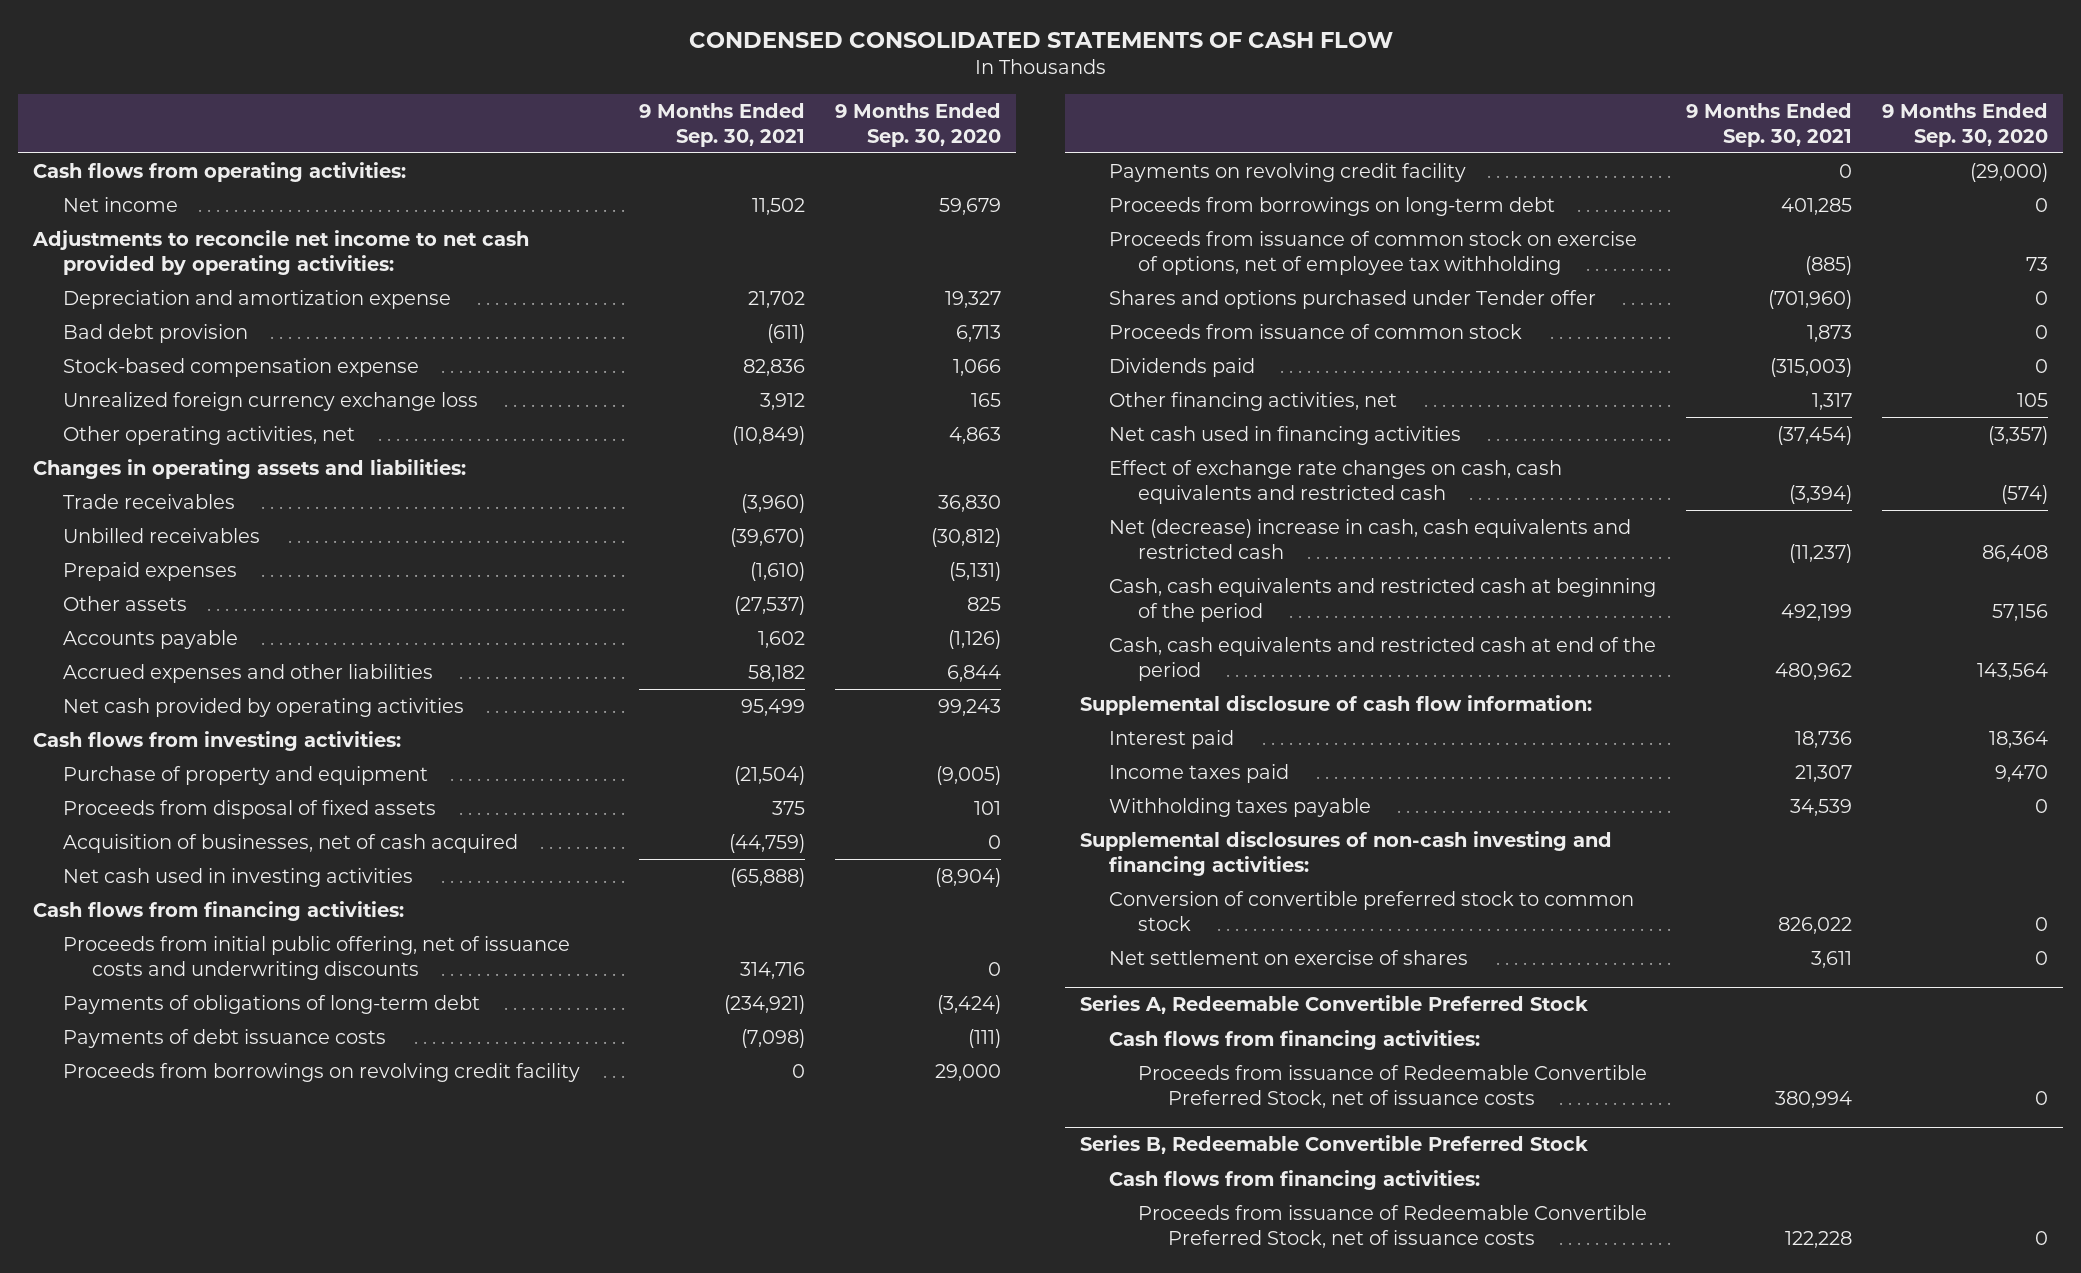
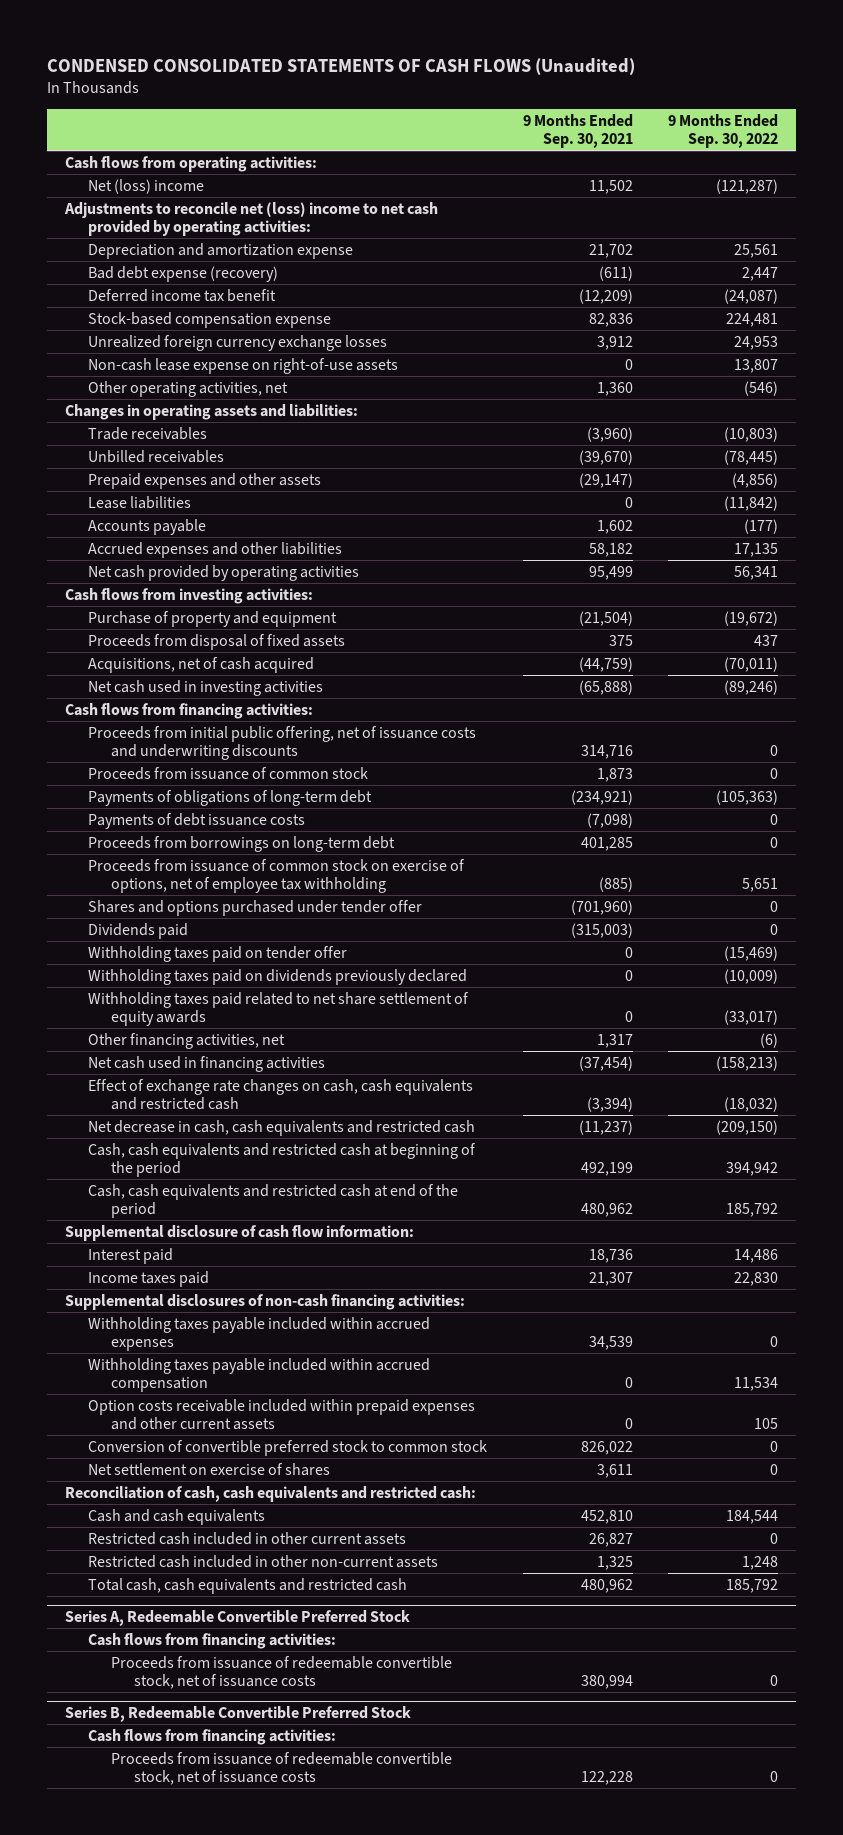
- CONDENSED CONSOLIDATED STATEMENTS OF CASH FLOW
+ CONDENSED CONSOLIDATED STATEMENTS OF CASH FLOWS (Unaudited)
- | 9 Months Ended Sep. 30, 2021 | 9 Months Ended Sep. 30, 2020
+ | 9 Months Ended Sep. 30, 2021 | 9 Months Ended Sep. 30, 2022
- Net income | 11,502 | 59,679
- Adjustments to reconcile net income to net cash provided by operating activities:
+ Net (loss) income | 11,502 | (121,287)
+ Adjustments to reconcile net (loss) income to net cash provided by operating activities:
- Bad debt provision | (611) | 6,713
+ Bad debt expense (recovery) | (611) | 2,447
+ Deferred income tax benefit | (12,209) | (24,087)
- Unrealized foreign currency exchange loss | 3,912 | 165
- Other operating activities, net | (10,849) | 4,863
+ Unrealized foreign currency exchange losses | 3,912 | 24,953
+ Non-cash lease expense on right-of-use assets | 0 | 13,807
+ Other operating activities, net | 1,360 | (546)
- Prepaid expenses | (1,610) | (5,131)
- Other assets | (27,537) | 825
+ Prepaid expenses and other assets | (29,147) | (4,856)
+ Lease liabilities | 0 | (11,842)
- Acquisition of businesses, net of cash acquired | (44,759) | 0
+ Acquisitions, net of cash acquired | (44,759) | (70,011)
moved up: Proceeds from issuance of common stock | 1,873 | 0
- Proceeds from borrowings on revolving credit facility | 0 | 29,000
- Payments on revolving credit facility | 0 | (29,000)
- Shares and options purchased under Tender offer | (701,960) | 0
+ Shares and options purchased under tender offer | (701,960) | 0
+ Withholding taxes paid on tender offer | 0 | (15,469)
+ Withholding taxes paid on dividends previously declared | 0 | (10,009)
+ Withholding taxes paid related to net share settlement of equity awards | 0 | (33,017)
- Net (decrease) increase in cash, cash equivalents and restricted cash | (11,237) | 86,408
+ Net decrease in cash, cash equivalents and restricted cash | (11,237) | (209,150)
- Withholding taxes payable | 34,539 | 0
- Supplemental disclosures of non-cash investing and financing activities:
+ Supplemental disclosures of non-cash financing activities:
+ Withholding taxes payable included within accrued expenses | 34,539 | 0
+ Withholding taxes payable included within accrued compensation | 0 | 11,534
+ Option costs receivable included within prepaid expenses and other current assets | 0 | 105
+ Reconciliation of cash, cash equivalents and restricted cash:
+ Cash and cash equivalents | 452,810 | 184,544
+ Restricted cash included in other current assets | 26,827 | 0
+ Restricted cash included in other non-current assets | 1,325 | 1,248
+ Total cash, cash equivalents and restricted cash | 480,962 | 185,792
@ Series A, Redeemable Convertible Preferred Stock
- Proceeds from issuance of Redeemable Convertible Preferred Stock, net of issuance costs | 380,994 | 0
+ Proceeds from issuance of redeemable convertible stock, net of issuance costs | 380,994 | 0
@ Series B, Redeemable Convertible Preferred Stock
- Proceeds from issuance of Redeemable Convertible Preferred Stock, net of issuance costs | 122,228 | 0
+ Proceeds from issuance of redeemable convertible stock, net of issuance costs | 122,228 | 0

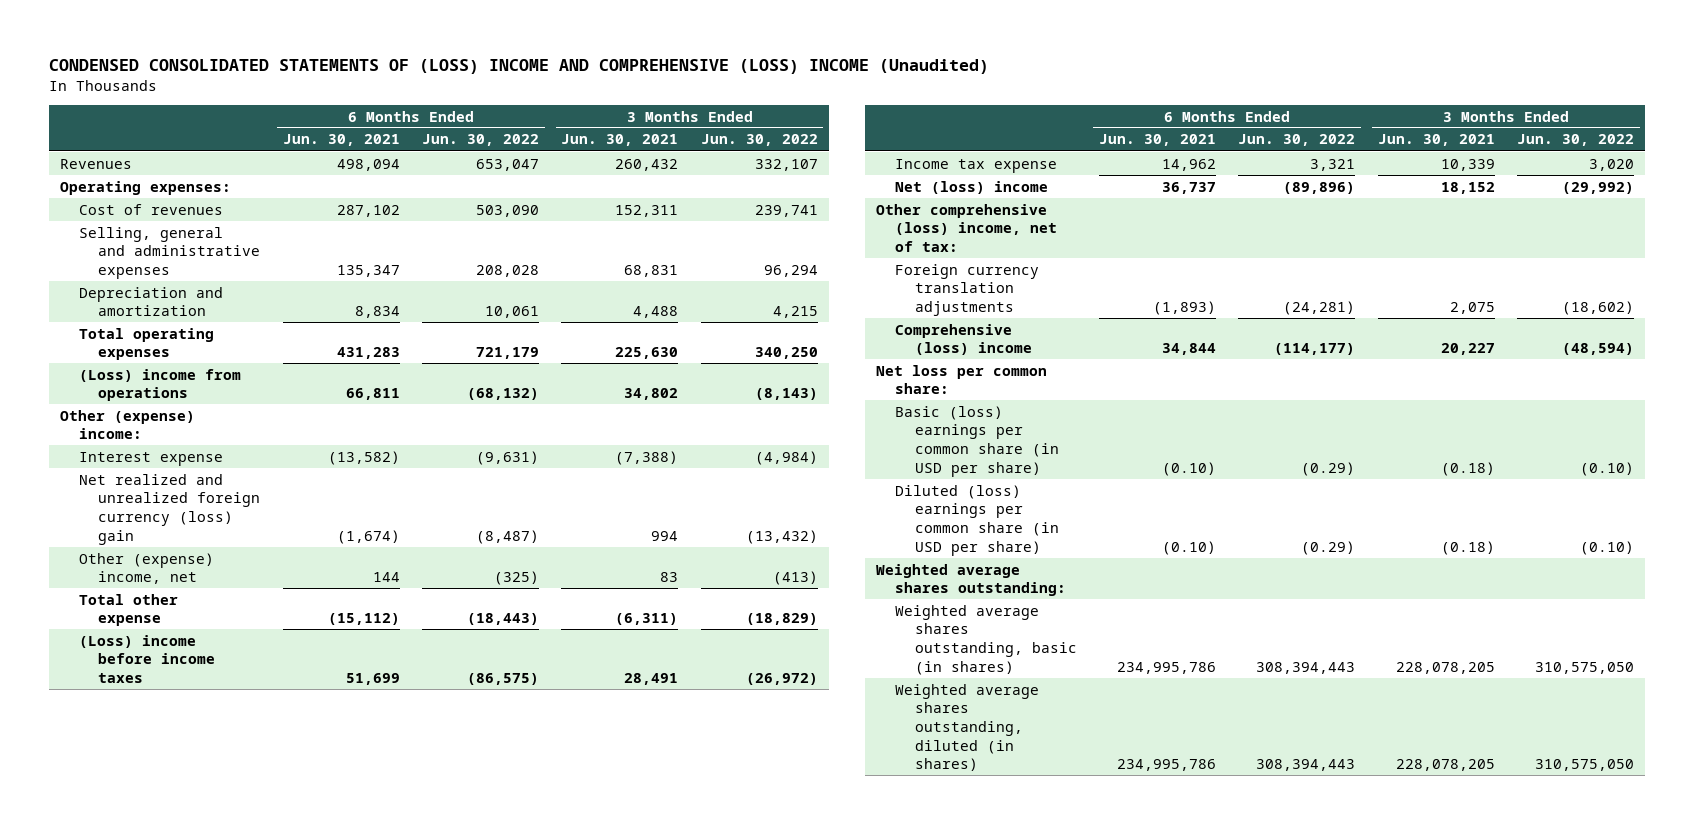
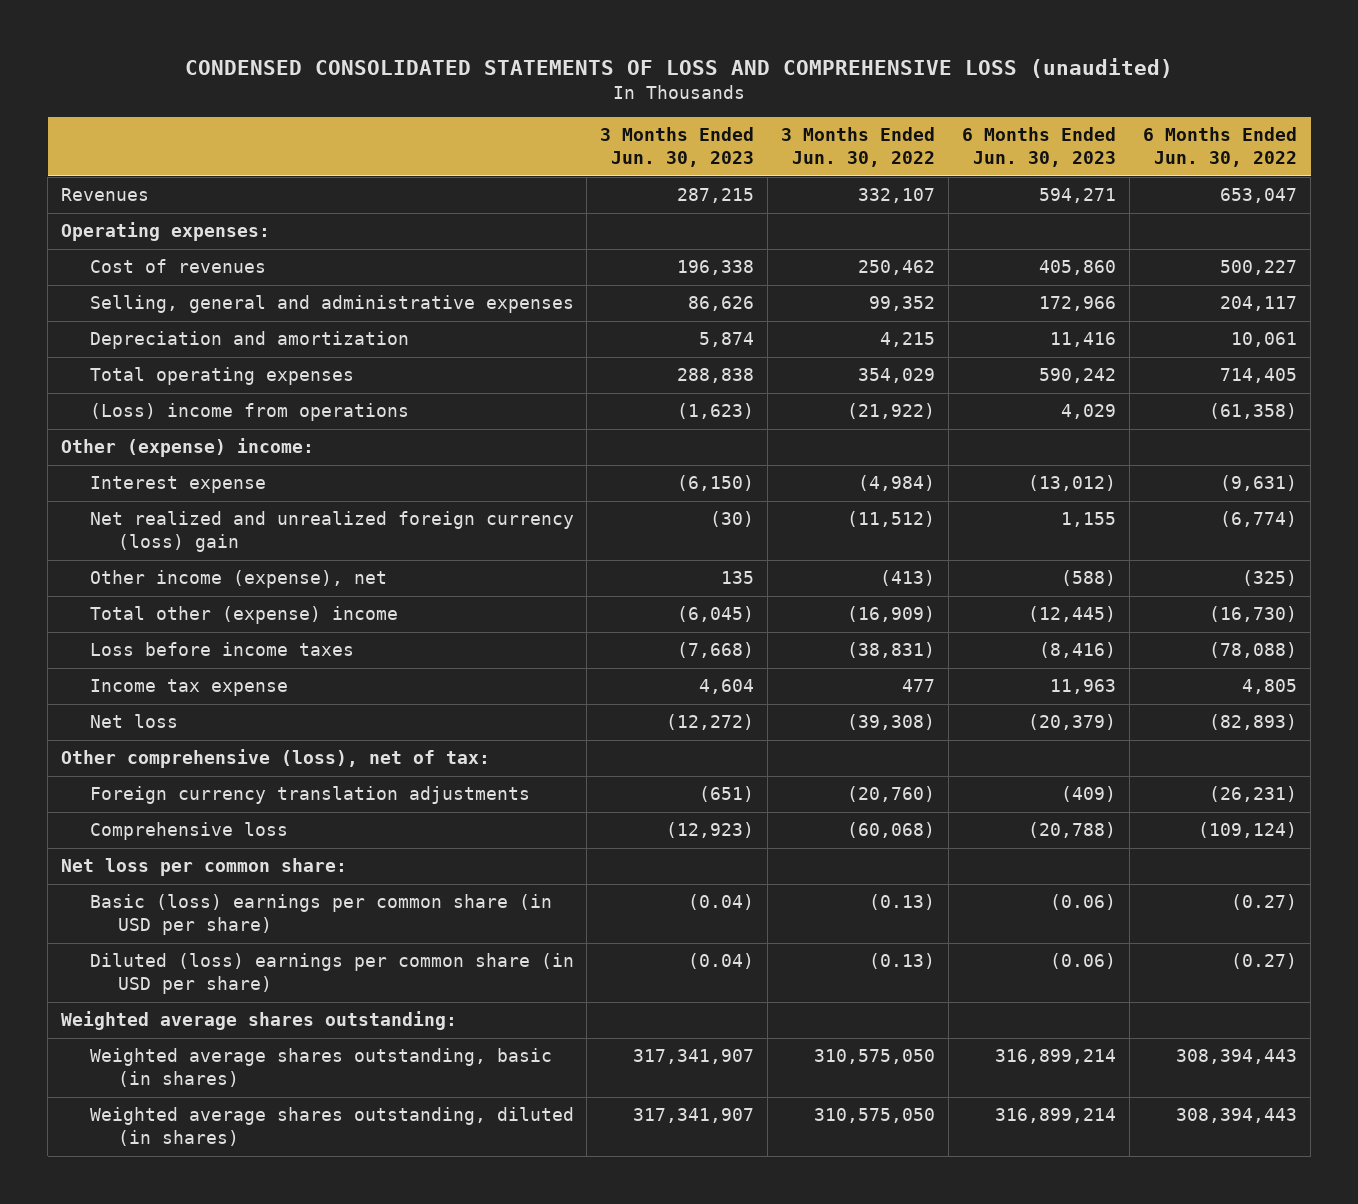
- CONDENSED CONSOLIDATED STATEMENTS OF (LOSS) INCOME AND COMPREHENSIVE (LOSS) INCOME (Unaudited)
+ CONDENSED CONSOLIDATED STATEMENTS OF LOSS AND COMPREHENSIVE LOSS (unaudited)
- | 6 Months Ended Jun. 30, 2021 | 6 Months Ended Jun. 30, 2022 | 3 Months Ended Jun. 30, 2021 | 3 Months Ended Jun. 30, 2022
+ | 3 Months Ended Jun. 30, 2023 | 3 Months Ended Jun. 30, 2022 | 6 Months Ended Jun. 30, 2023 | 6 Months Ended Jun. 30, 2022
- Cost of revenues | 287,102 | 503,090 | 152,311 | 239,741
- Selling, general and administrative expenses | 135,347 | 208,028 | 68,831 | 96,294
+ Cost of revenues | 196,338 | 250,462 | 405,860 | 500,227
+ Selling, general and administrative expenses | 86,626 | 99,352 | 172,966 | 204,117
- Total operating expenses | 431,283 | 721,179 | 225,630 | 340,250
- (Loss) income from operations | 66,811 | (68,132) | 34,802 | (8,143)
+ Total operating expenses | 288,838 | 354,029 | 590,242 | 714,405
+ (Loss) income from operations | (1,623) | (21,922) | 4,029 | (61,358)
- Net realized and unrealized foreign currency (loss) gain | (1,674) | (8,487) | 994 | (13,432)
- Other (expense) income, net | 144 | (325) | 83 | (413)
- Total other expense | (15,112) | (18,443) | (6,311) | (18,829)
- (Loss) income before income taxes | 51,699 | (86,575) | 28,491 | (26,972)
- Income tax expense | 14,962 | 3,321 | 10,339 | 3,020
- Net (loss) income | 36,737 | (89,896) | 18,152 | (29,992)
- Other comprehensive (loss) income, net of tax:
- Foreign currency translation adjustments | (1,893) | (24,281) | 2,075 | (18,602)
- Comprehensive (loss) income | 34,844 | (114,177) | 20,227 | (48,594)
+ Net realized and unrealized foreign currency (loss) gain | (30) | (11,512) | 1,155 | (6,774)
+ Other income (expense), net | 135 | (413) | (588) | (325)
+ Total other (expense) income | (6,045) | (16,909) | (12,445) | (16,730)
+ Loss before income taxes | (7,668) | (38,831) | (8,416) | (78,088)
+ Income tax expense | 4,604 | 477 | 11,963 | 4,805
+ Net loss | (12,272) | (39,308) | (20,379) | (82,893)
+ Other comprehensive (loss), net of tax:
+ Foreign currency translation adjustments | (651) | (20,760) | (409) | (26,231)
+ Comprehensive loss | (12,923) | (60,068) | (20,788) | (109,124)
- Basic (loss) earnings per common share (in USD per share) | (0.10) | (0.29) | (0.18) | (0.10)
- Diluted (loss) earnings per common share (in USD per share) | (0.10) | (0.29) | (0.18) | (0.10)
+ Basic (loss) earnings per common share (in USD per share) | (0.04) | (0.13) | (0.06) | (0.27)
+ Diluted (loss) earnings per common share (in USD per share) | (0.04) | (0.13) | (0.06) | (0.27)

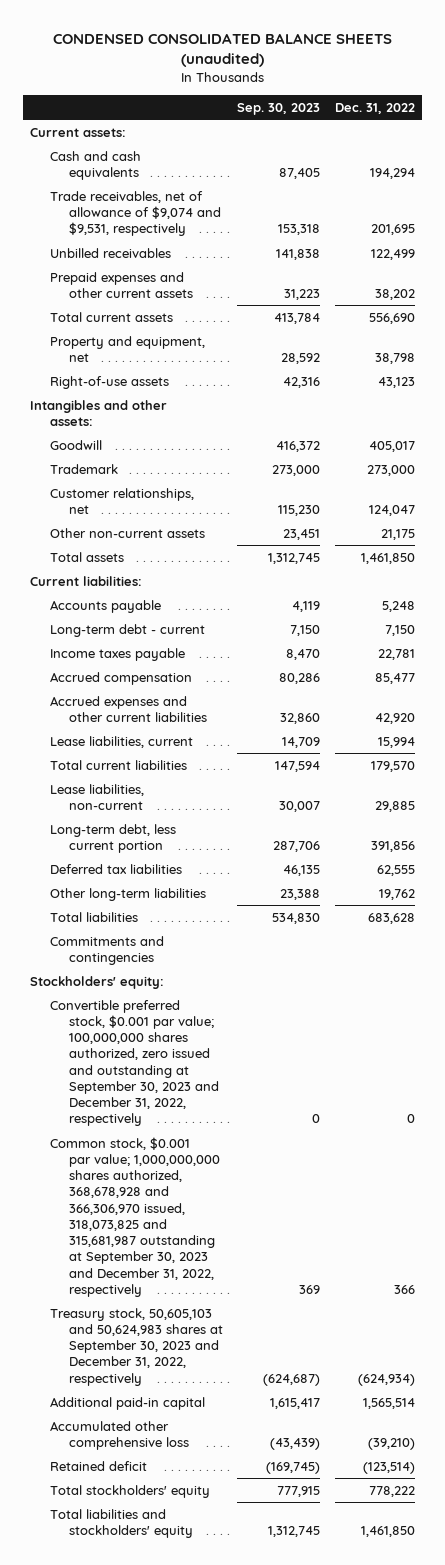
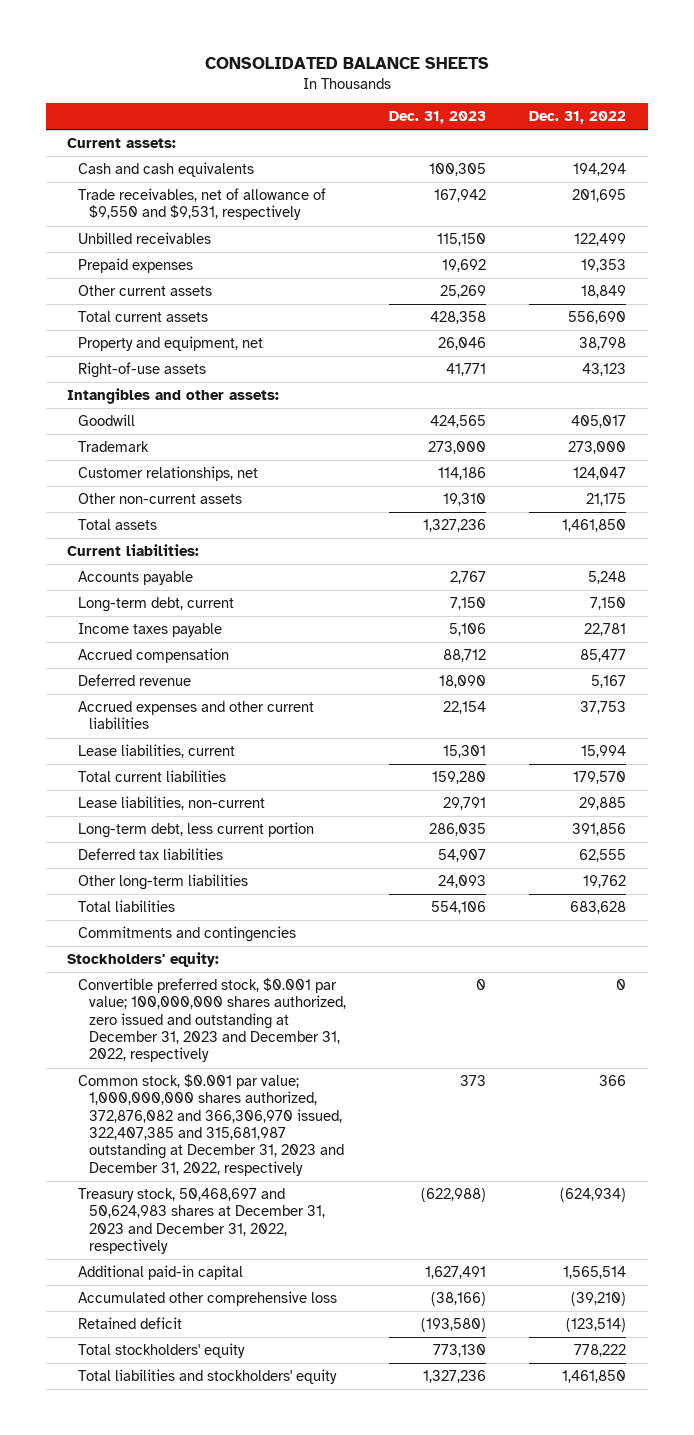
- CONDENSED CONSOLIDATED BALANCE SHEETS (unaudited)
+ CONSOLIDATED BALANCE SHEETS
- | Sep. 30, 2023 | Dec. 31, 2022
+ | Dec. 31, 2023 | Dec. 31, 2022
- Trade receivables, net of allowance of $9,074 and $9,531, respectively | 153,318 | 201,695
+ Trade receivables, net of allowance of $9,550 and $9,531, respectively | 167,942 | 201,695
- Prepaid expenses and other current assets | 31,223 | 38,202
+ Prepaid expenses | 19,692 | 19,353
+ Other current assets | 25,269 | 18,849
- Long-term debt - current | 7,150 | 7,150
+ Long-term debt, current | 7,150 | 7,150
- Accrued expenses and other current liabilities | 32,860 | 42,920
+ Deferred revenue | 18,090 | 5,167
+ Accrued expenses and other current liabilities | 22,154 | 37,753
- Convertible preferred stock, $0.001 par value; 100,000,000 shares authorized, zero issued and outstanding at September 30, 2023 and December 31, 2022, respectively | 0 | 0
- Common stock, $0.001 par value; 1,000,000,000 shares authorized, 368,678,928 and 366,306,970 issued, 318,073,825 and 315,681,987 outstanding at September 30, 2023 and December 31, 2022, respectively | 369 | 366
- Treasury stock, 50,605,103 and 50,624,983 shares at September 30, 2023 and December 31, 2022, respectively | (624,687) | (624,934)
+ Convertible preferred stock, $0.001 par value; 100,000,000 shares authorized, zero issued and outstanding at December 31, 2023 and December 31, 2022, respectively | 0 | 0
+ Common stock, $0.001 par value; 1,000,000,000 shares authorized, 372,876,082 and 366,306,970 issued, 322,407,385 and 315,681,987 outstanding at December 31, 2023 and December 31, 2022, respectively | 373 | 366
+ Treasury stock, 50,468,697 and 50,624,983 shares at December 31, 2023 and December 31, 2022, respectively | (622,988) | (624,934)

